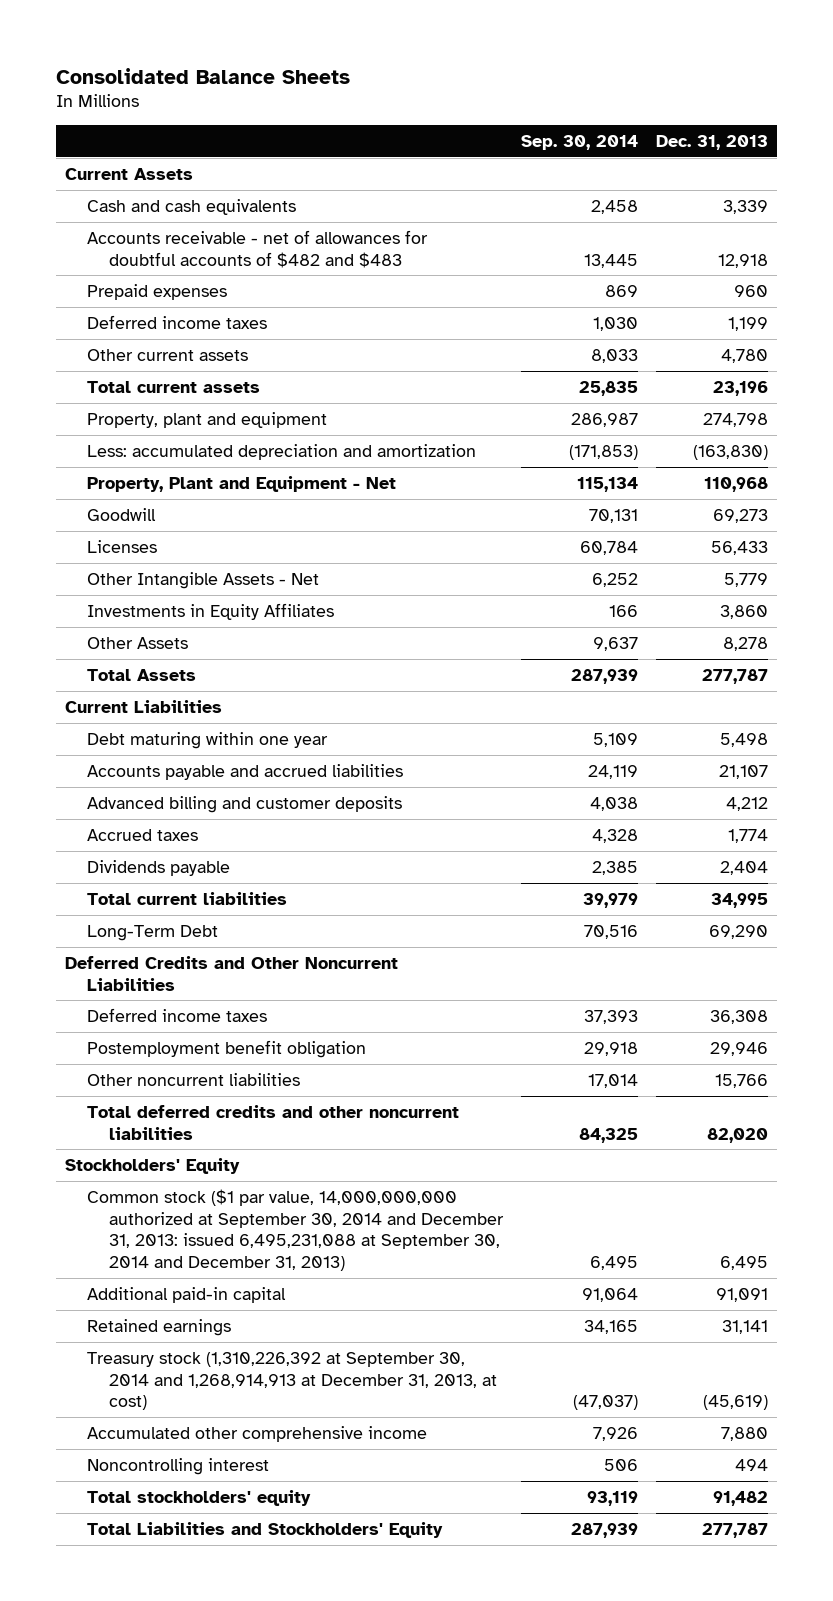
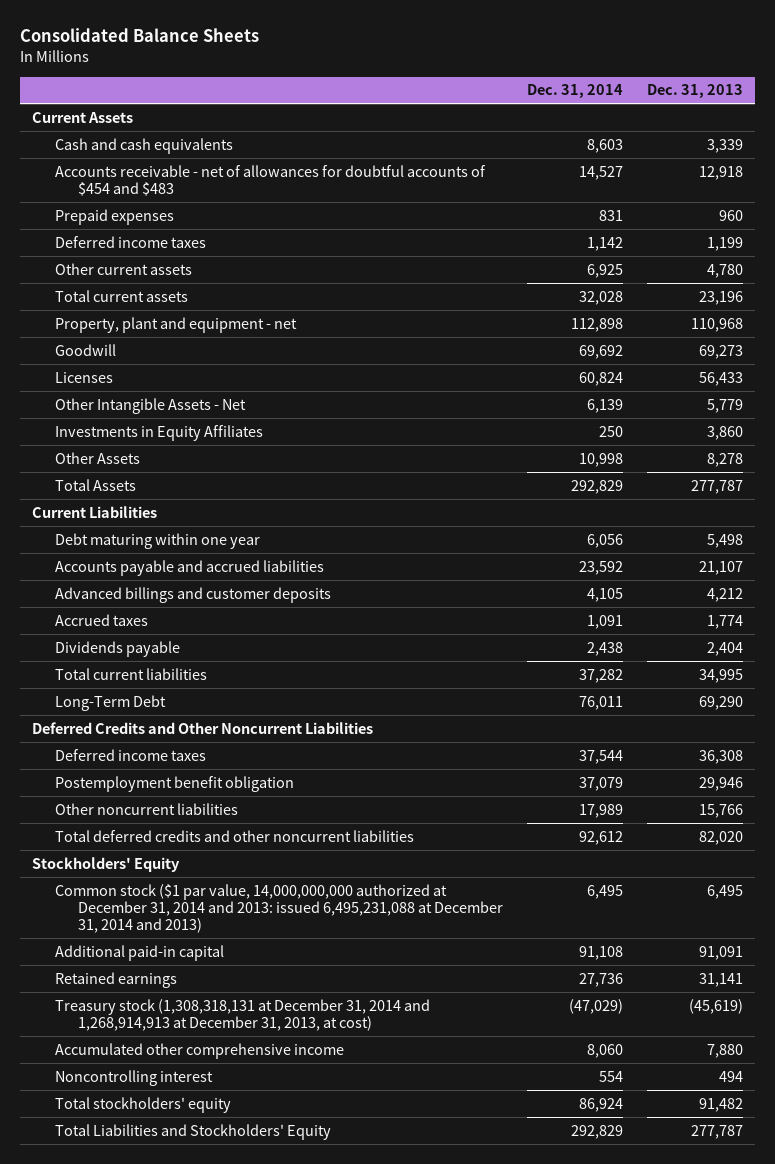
- | Sep. 30, 2014 | Dec. 31, 2013
+ | Dec. 31, 2014 | Dec. 31, 2013
- Accounts receivable - net of allowances for doubtful accounts of $482 and $483 | 13,445 | 12,918
+ Accounts receivable - net of allowances for doubtful accounts of $454 and $483 | 14,527 | 12,918
- Property, plant and equipment | 286,987 | 274,798
- Less: accumulated depreciation and amortization | (171,853) | (163,830)
- Property, Plant and Equipment - Net | 115,134 | 110,968
+ Property, plant and equipment - net | 112,898 | 110,968
- Advanced billing and customer deposits | 4,038 | 4,212
+ Advanced billings and customer deposits | 4,105 | 4,212
- Common stock ($1 par value, 14,000,000,000 authorized at September 30, 2014 and December 31, 2013: issued 6,495,231,088 at September 30, 2014 and December 31, 2013) | 6,495 | 6,495
+ Common stock ($1 par value, 14,000,000,000 authorized at December 31, 2014 and 2013: issued 6,495,231,088 at December 31, 2014 and 2013) | 6,495 | 6,495
- Treasury stock (1,310,226,392 at September 30, 2014 and 1,268,914,913 at December 31, 2013, at cost) | (47,037) | (45,619)
+ Treasury stock (1,308,318,131 at December 31, 2014 and 1,268,914,913 at December 31, 2013, at cost) | (47,029) | (45,619)

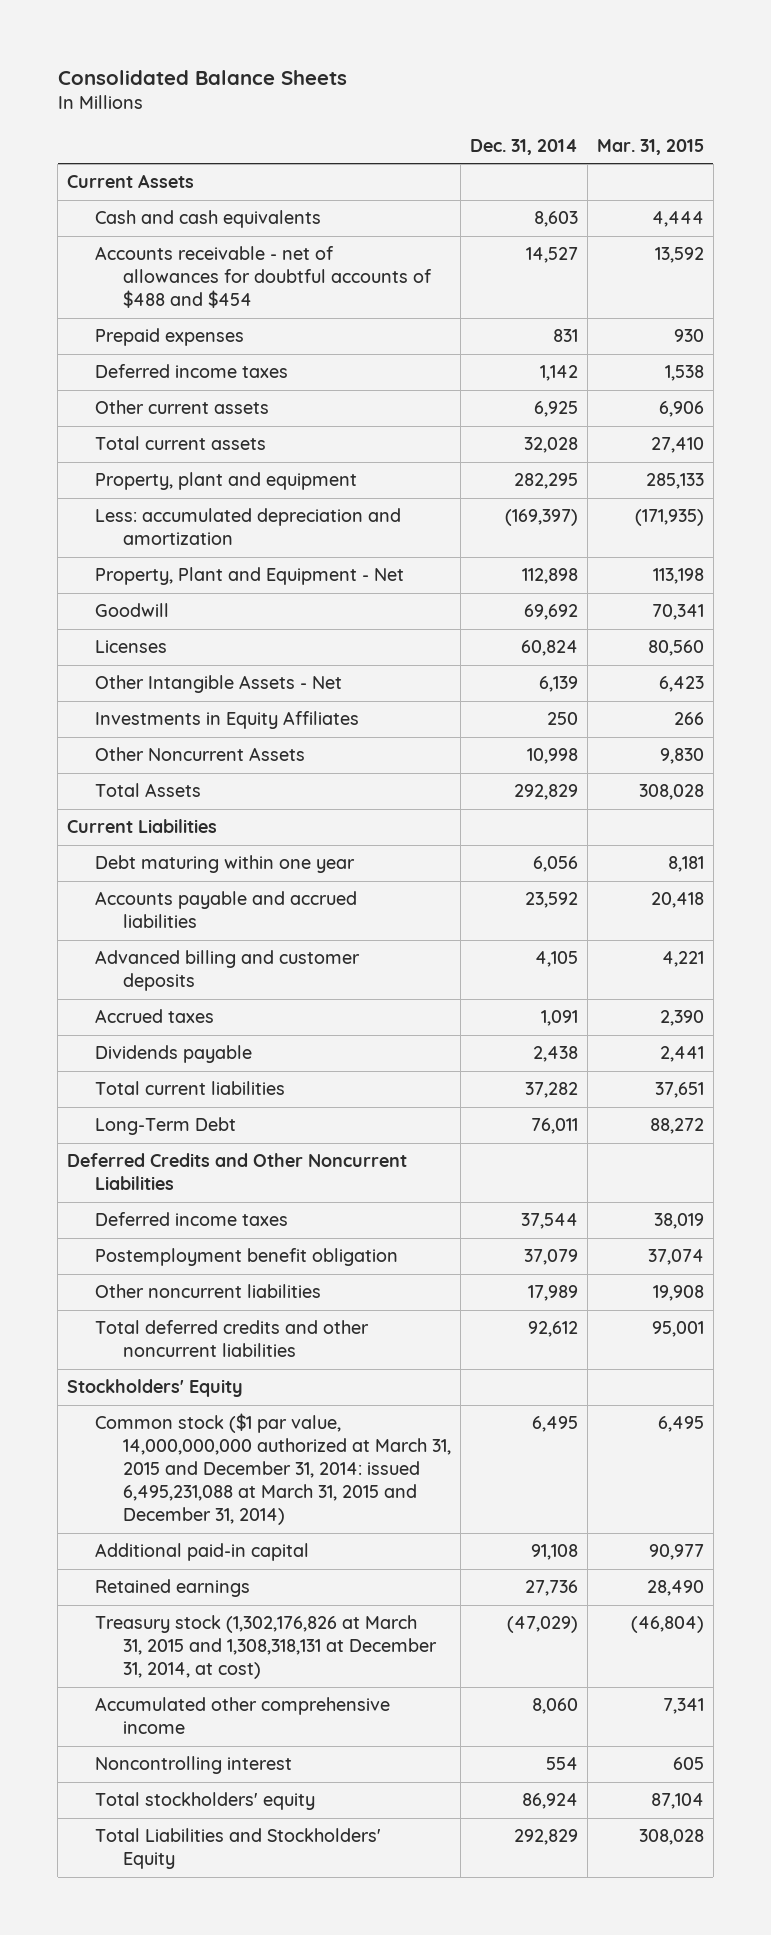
- | Dec. 31, 2014 | Dec. 31, 2013
+ | Dec. 31, 2014 | Mar. 31, 2015
- Accounts receivable - net of allowances for doubtful accounts of $454 and $483 | 14,527 | 12,918
+ Accounts receivable - net of allowances for doubtful accounts of $488 and $454 | 14,527 | 13,592
- Property, plant and equipment - net | 112,898 | 110,968
+ Property, plant and equipment | 282,295 | 285,133
+ Less: accumulated depreciation and amortization | (169,397) | (171,935)
+ Property, Plant and Equipment - Net | 112,898 | 113,198
- Other Assets | 10,998 | 8,278
+ Other Noncurrent Assets | 10,998 | 9,830
- Advanced billings and customer deposits | 4,105 | 4,212
+ Advanced billing and customer deposits | 4,105 | 4,221
- Common stock ($1 par value, 14,000,000,000 authorized at December 31, 2014 and 2013: issued 6,495,231,088 at December 31, 2014 and 2013) | 6,495 | 6,495
+ Common stock ($1 par value, 14,000,000,000 authorized at March 31, 2015 and December 31, 2014: issued 6,495,231,088 at March 31, 2015 and December 31, 2014) | 6,495 | 6,495
- Treasury stock (1,308,318,131 at December 31, 2014 and 1,268,914,913 at December 31, 2013, at cost) | (47,029) | (45,619)
+ Treasury stock (1,302,176,826 at March 31, 2015 and 1,308,318,131 at December 31, 2014, at cost) | (47,029) | (46,804)

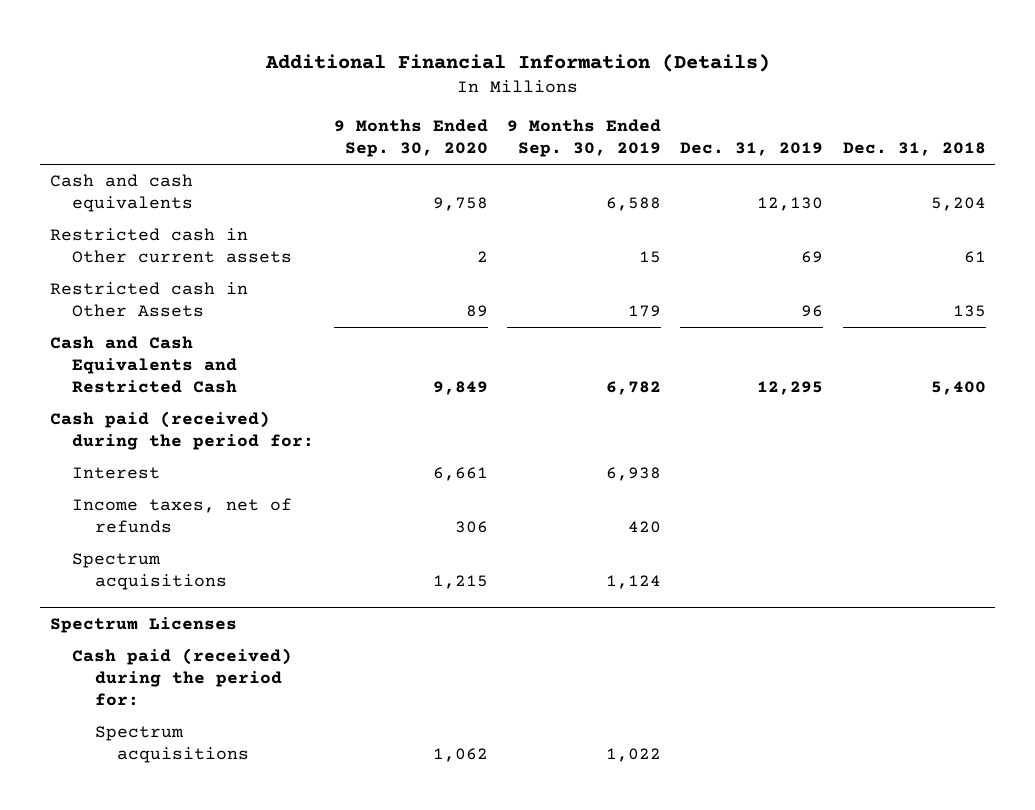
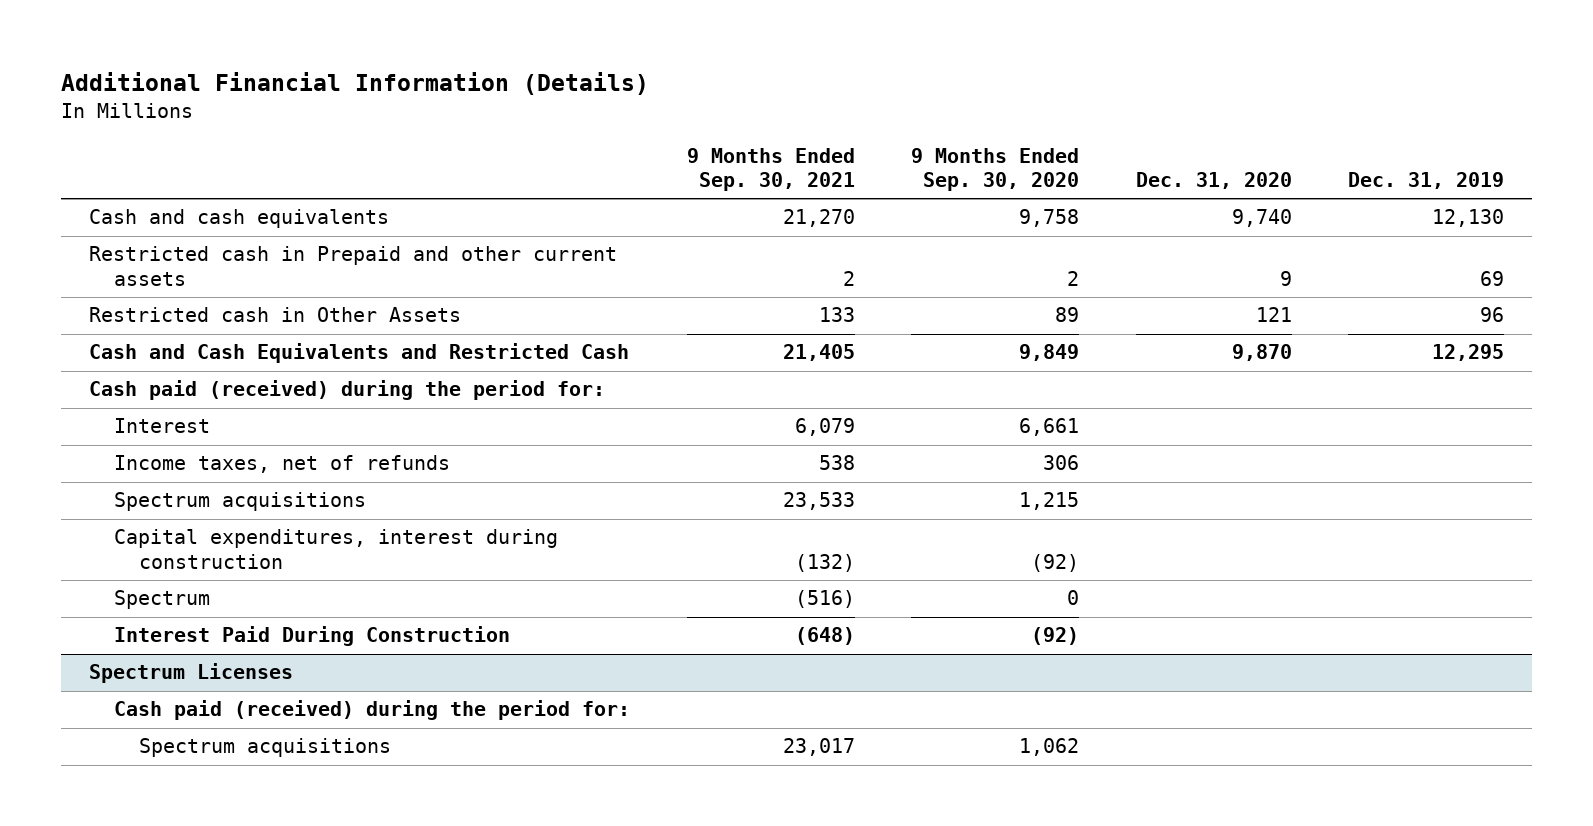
- | 9 Months Ended Sep. 30, 2020 | 9 Months Ended Sep. 30, 2019 | Dec. 31, 2019 | Dec. 31, 2018
+ | 9 Months Ended Sep. 30, 2021 | 9 Months Ended Sep. 30, 2020 | Dec. 31, 2020 | Dec. 31, 2019
- Restricted cash in Other current assets | 2 | 15 | 69 | 61
+ Restricted cash in Prepaid and other current assets | 2 | 2 | 9 | 69
+ Capital expenditures, interest during construction | (132) | (92) | |
+ Spectrum | (516) | 0 | |
+ Interest Paid During Construction | (648) | (92) | |

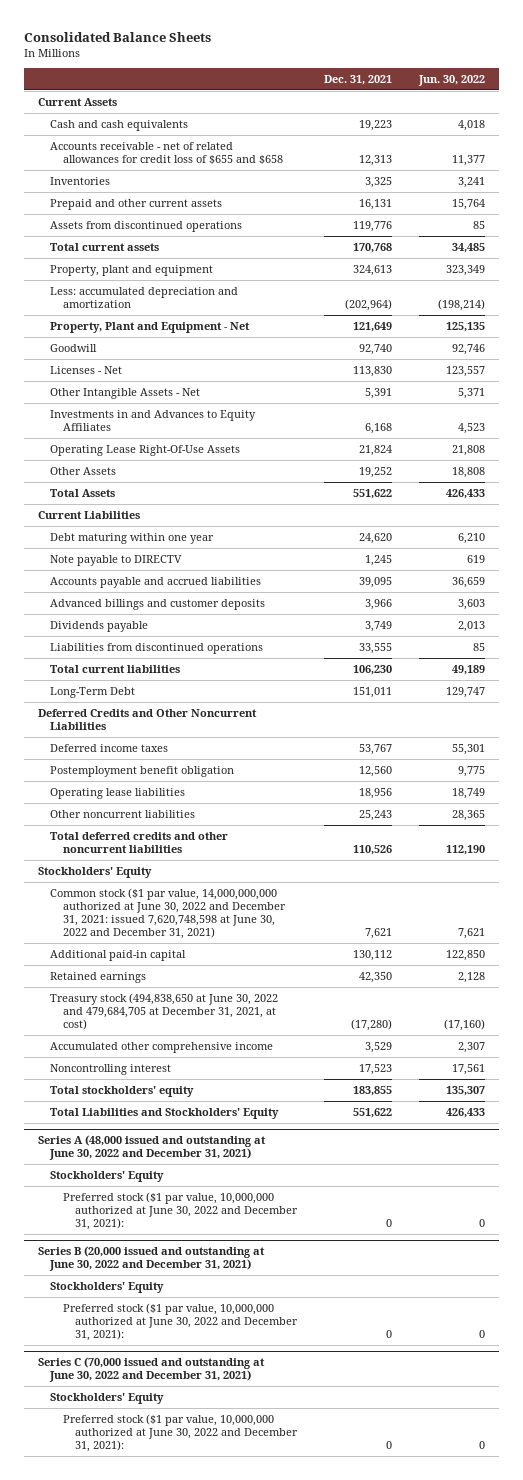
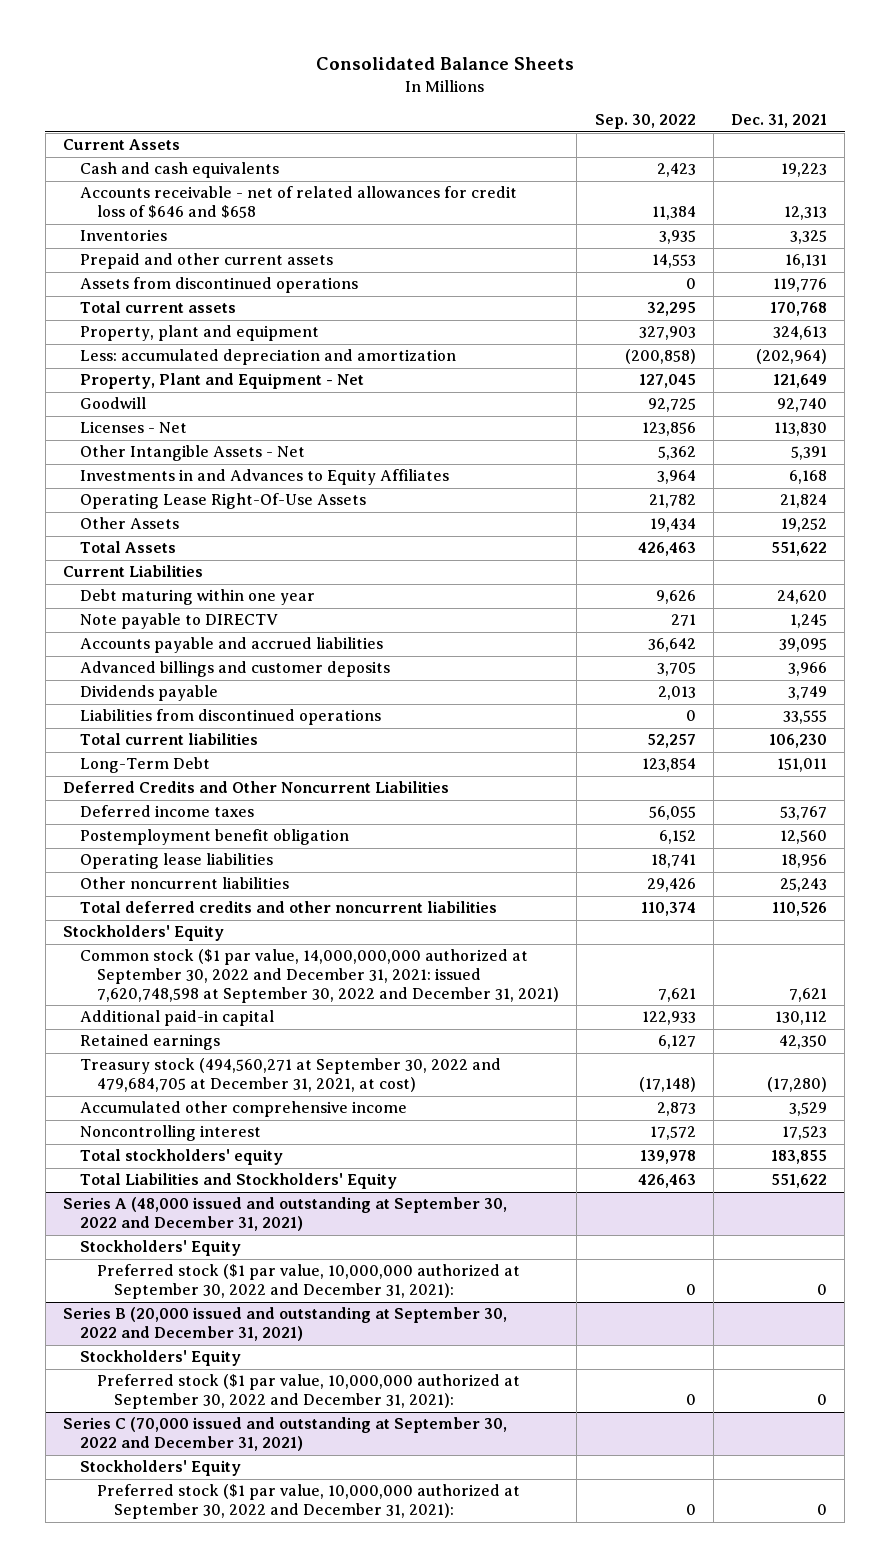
- | Dec. 31, 2021 | Jun. 30, 2022
+ | Sep. 30, 2022 | Dec. 31, 2021
- Accounts receivable - net of related allowances for credit loss of $655 and $658 | 12,313 | 11,377
+ Accounts receivable - net of related allowances for credit loss of $646 and $658 | 11,384 | 12,313
- Common stock ($1 par value, 14,000,000,000 authorized at June 30, 2022 and December 31, 2021: issued 7,620,748,598 at June 30, 2022 and December 31, 2021) | 7,621 | 7,621
+ Common stock ($1 par value, 14,000,000,000 authorized at September 30, 2022 and December 31, 2021: issued 7,620,748,598 at September 30, 2022 and December 31, 2021) | 7,621 | 7,621
- Treasury stock (494,838,650 at June 30, 2022 and 479,684,705 at December 31, 2021, at cost) | (17,280) | (17,160)
+ Treasury stock (494,560,271 at September 30, 2022 and 479,684,705 at December 31, 2021, at cost) | (17,148) | (17,280)
- Series A (48,000 issued and outstanding at June 30, 2022 and December 31, 2021)
+ Series A (48,000 issued and outstanding at September 30, 2022 and December 31, 2021)
- Preferred stock ($1 par value, 10,000,000 authorized at June 30, 2022 and December 31, 2021): | 0 | 0
- Series B (20,000 issued and outstanding at June 30, 2022 and December 31, 2021)
+ Preferred stock ($1 par value, 10,000,000 authorized at September 30, 2022 and December 31, 2021): | 0 | 0
+ Series B (20,000 issued and outstanding at September 30, 2022 and December 31, 2021)
- Preferred stock ($1 par value, 10,000,000 authorized at June 30, 2022 and December 31, 2021): | 0 | 0
- Series C (70,000 issued and outstanding at June 30, 2022 and December 31, 2021)
+ Preferred stock ($1 par value, 10,000,000 authorized at September 30, 2022 and December 31, 2021): | 0 | 0
+ Series C (70,000 issued and outstanding at September 30, 2022 and December 31, 2021)
- Preferred stock ($1 par value, 10,000,000 authorized at June 30, 2022 and December 31, 2021): | 0 | 0
+ Preferred stock ($1 par value, 10,000,000 authorized at September 30, 2022 and December 31, 2021): | 0 | 0

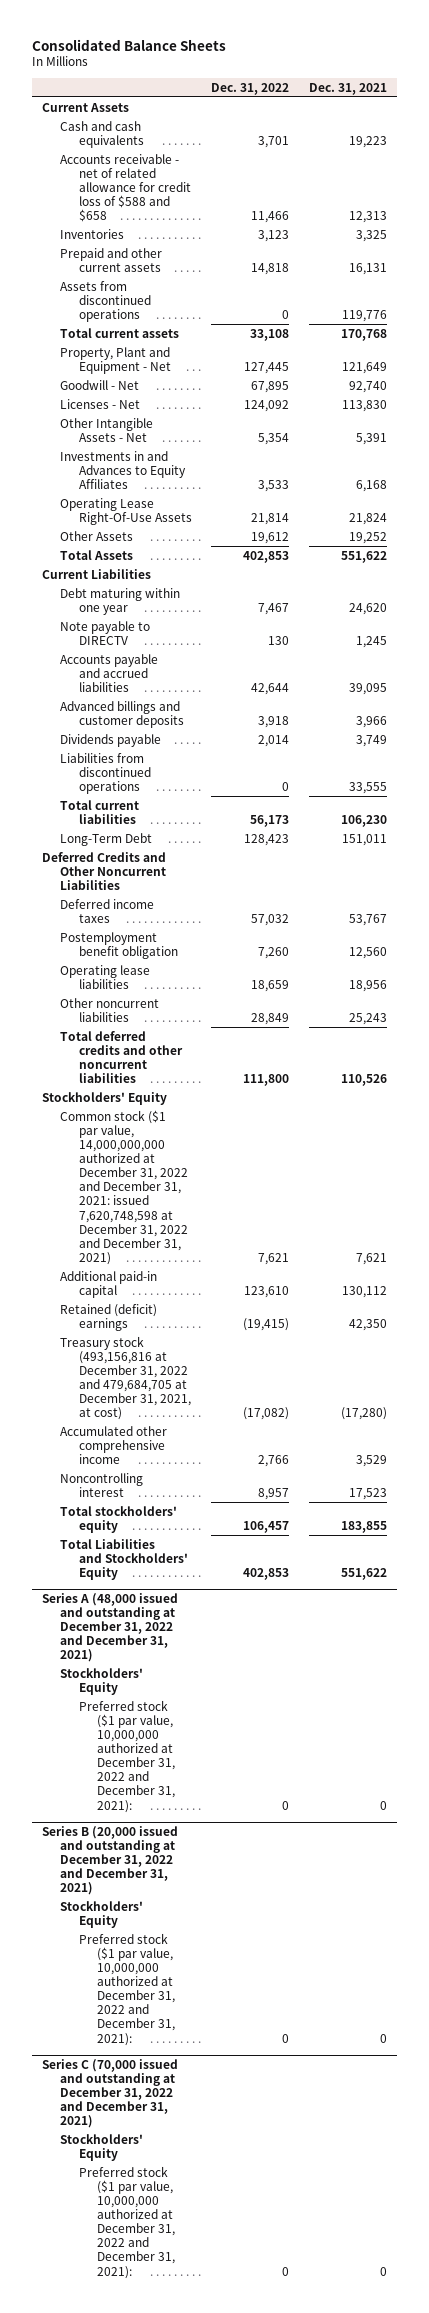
- | Sep. 30, 2022 | Dec. 31, 2021
+ | Dec. 31, 2022 | Dec. 31, 2021
- Accounts receivable - net of related allowances for credit loss of $646 and $658 | 11,384 | 12,313
+ Accounts receivable - net of related allowance for credit loss of $588 and $658 | 11,466 | 12,313
- Property, plant and equipment | 327,903 | 324,613
- Less: accumulated depreciation and amortization | (200,858) | (202,964)
- Goodwill | 92,725 | 92,740
+ Goodwill - Net | 67,895 | 92,740
- Common stock ($1 par value, 14,000,000,000 authorized at September 30, 2022 and December 31, 2021: issued 7,620,748,598 at September 30, 2022 and December 31, 2021) | 7,621 | 7,621
+ Common stock ($1 par value, 14,000,000,000 authorized at December 31, 2022 and December 31, 2021: issued 7,620,748,598 at December 31, 2022 and December 31, 2021) | 7,621 | 7,621
- Retained earnings | 6,127 | 42,350
- Treasury stock (494,560,271 at September 30, 2022 and 479,684,705 at December 31, 2021, at cost) | (17,148) | (17,280)
+ Retained (deficit) earnings | (19,415) | 42,350
+ Treasury stock (493,156,816 at December 31, 2022 and 479,684,705 at December 31, 2021, at cost) | (17,082) | (17,280)
- Series A (48,000 issued and outstanding at September 30, 2022 and December 31, 2021)
+ Series A (48,000 issued and outstanding at December 31, 2022 and December 31, 2021)
- Preferred stock ($1 par value, 10,000,000 authorized at September 30, 2022 and December 31, 2021): | 0 | 0
- Series B (20,000 issued and outstanding at September 30, 2022 and December 31, 2021)
+ Preferred stock ($1 par value, 10,000,000 authorized at December 31, 2022 and December 31, 2021): | 0 | 0
+ Series B (20,000 issued and outstanding at December 31, 2022 and December 31, 2021)
- Preferred stock ($1 par value, 10,000,000 authorized at September 30, 2022 and December 31, 2021): | 0 | 0
- Series C (70,000 issued and outstanding at September 30, 2022 and December 31, 2021)
+ Preferred stock ($1 par value, 10,000,000 authorized at December 31, 2022 and December 31, 2021): | 0 | 0
+ Series C (70,000 issued and outstanding at December 31, 2022 and December 31, 2021)
- Preferred stock ($1 par value, 10,000,000 authorized at September 30, 2022 and December 31, 2021): | 0 | 0
+ Preferred stock ($1 par value, 10,000,000 authorized at December 31, 2022 and December 31, 2021): | 0 | 0

